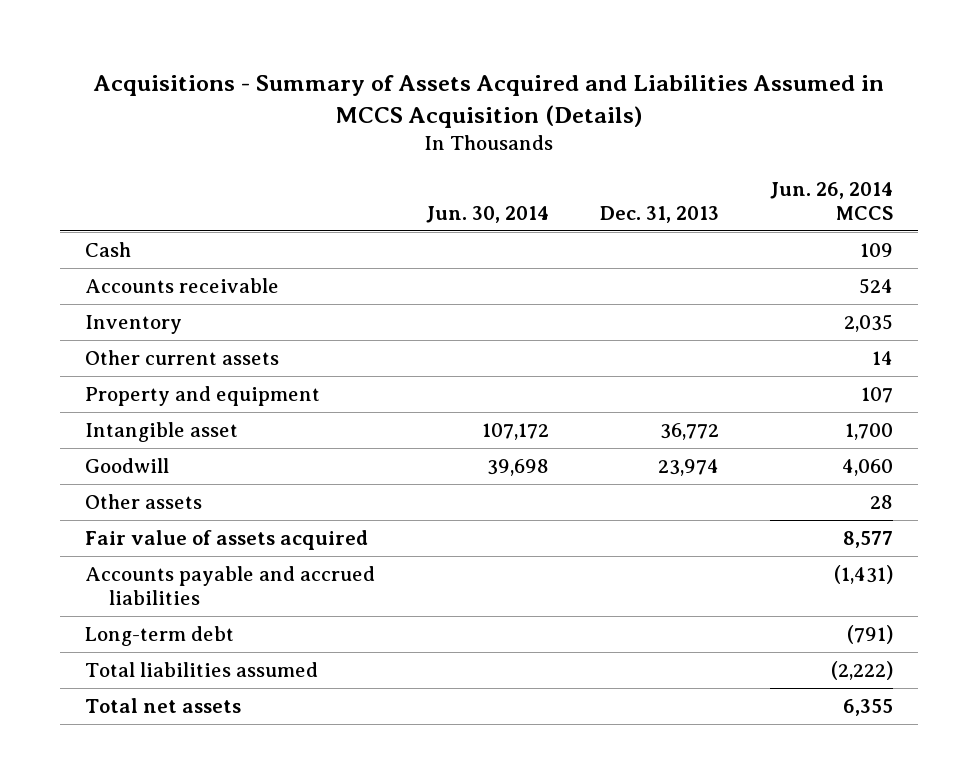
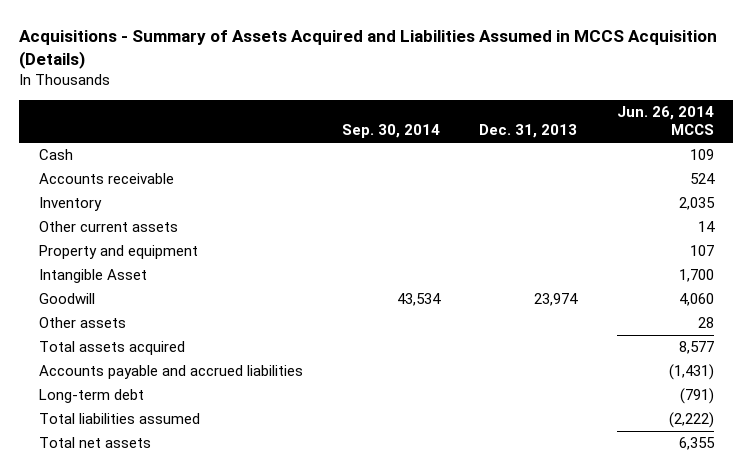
- | Jun. 30, 2014 | Dec. 31, 2013 | Jun. 26, 2014 MCCS
+ | Sep. 30, 2014 | Dec. 31, 2013 | Jun. 26, 2014 MCCS
- Intangible asset | 107,172 | 36,772 | 1,700
+ Intangible Asset | | | 1,700
- Fair value of assets acquired | | | 8,577
+ Total assets acquired | | | 8,577

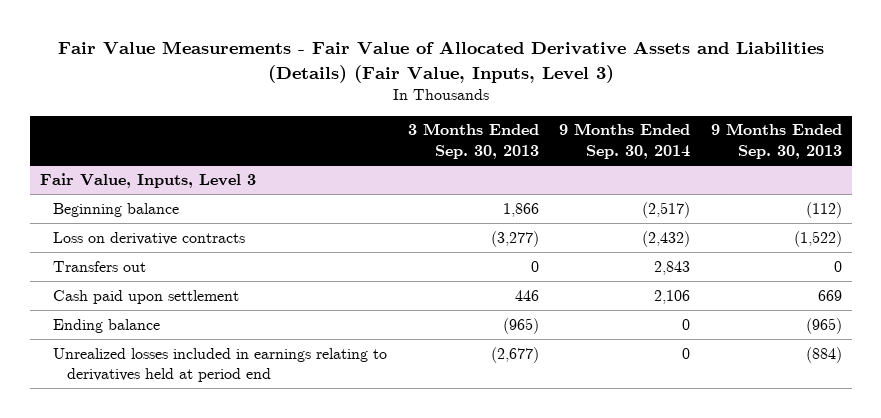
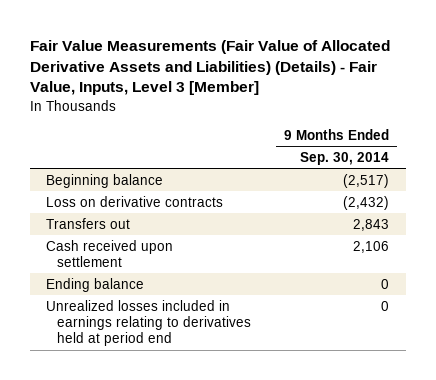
- Fair Value Measurements - Fair Value of Allocated Derivative Assets and Liabilities (Details) (Fair Value, Inputs, Level 3)
+ Fair Value Measurements (Fair Value of Allocated Derivative Assets and Liabilities) (Details) - Fair Value, Inputs, Level 3 [Member]
- | 3 Months Ended Sep. 30, 2013 | 9 Months Ended Sep. 30, 2014 | 9 Months Ended Sep. 30, 2013
+ | 9 Months Ended Sep. 30, 2014
- Fair Value, Inputs, Level 3
- Cash paid upon settlement | 446 | 2,106 | 669
+ Cash received upon settlement | 2,106

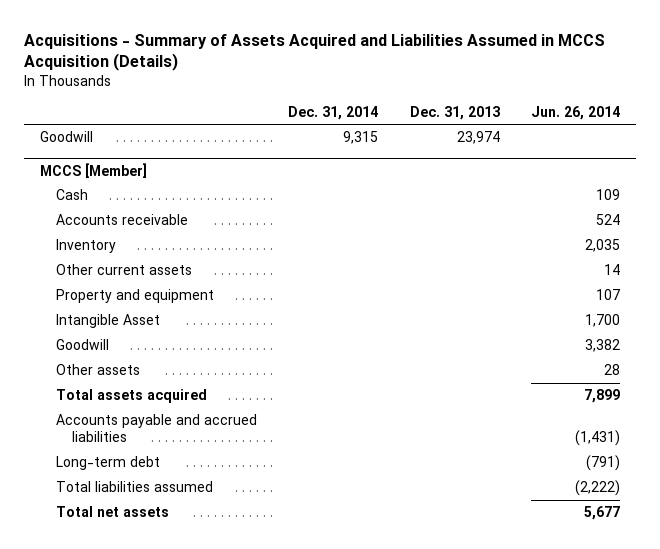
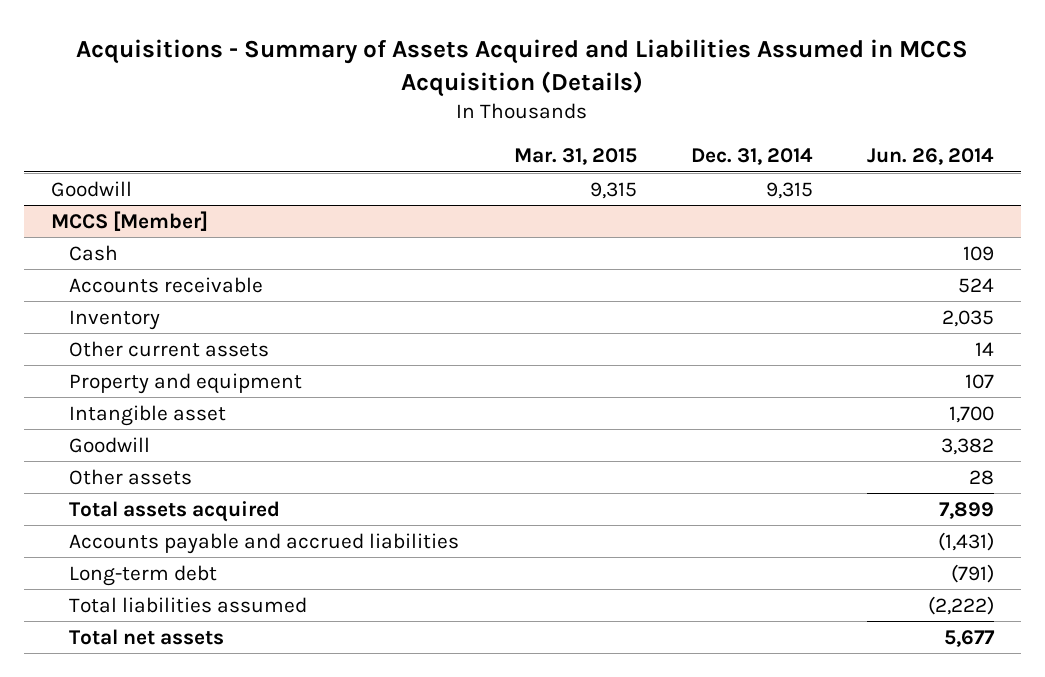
- | Dec. 31, 2014 | Dec. 31, 2013 | Jun. 26, 2014
+ | Mar. 31, 2015 | Dec. 31, 2014 | Jun. 26, 2014
@ MCCS [Member]
- Intangible Asset | | | 1,700
+ Intangible asset | | | 1,700

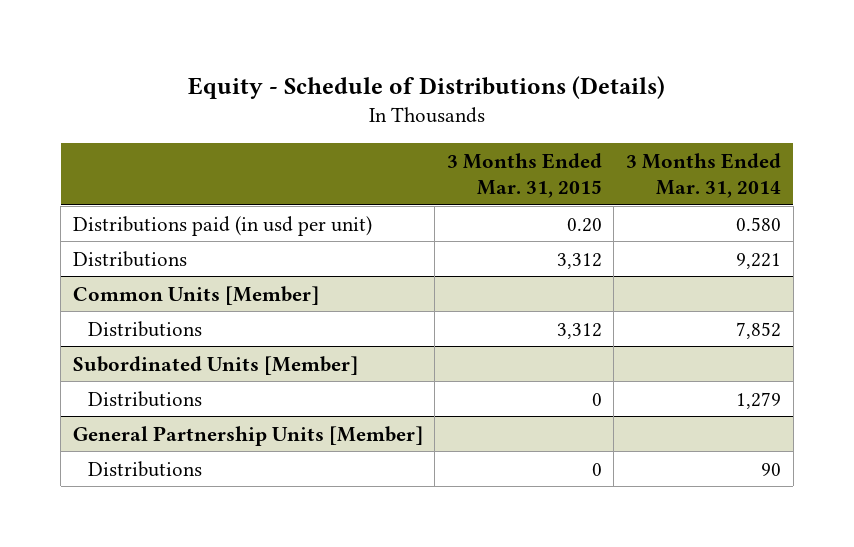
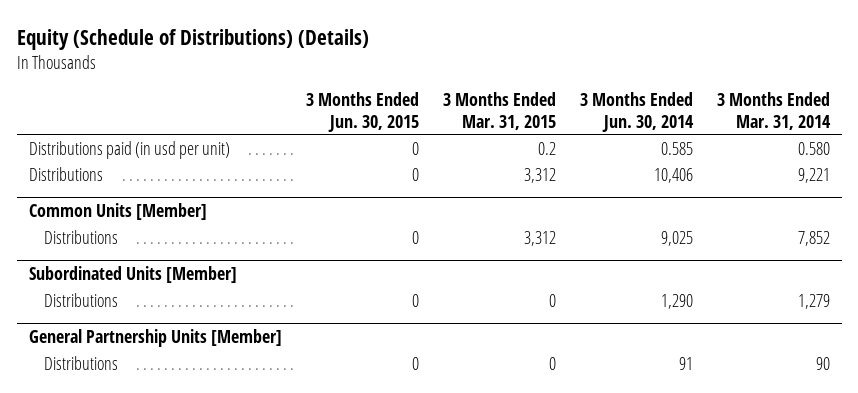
- Equity - Schedule of Distributions (Details)
+ Equity (Schedule of Distributions) (Details)
- | 3 Months Ended Mar. 31, 2015 | 3 Months Ended Mar. 31, 2014
+ | 3 Months Ended Jun. 30, 2015 | 3 Months Ended Mar. 31, 2015 | 3 Months Ended Jun. 30, 2014 | 3 Months Ended Mar. 31, 2014
- Distributions paid (in usd per unit) | 0.20 | 0.580
+ Distributions paid (in usd per unit) | 0 | 0.2 | 0.585 | 0.580

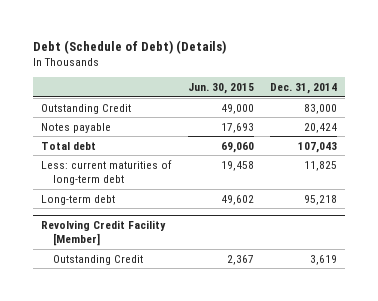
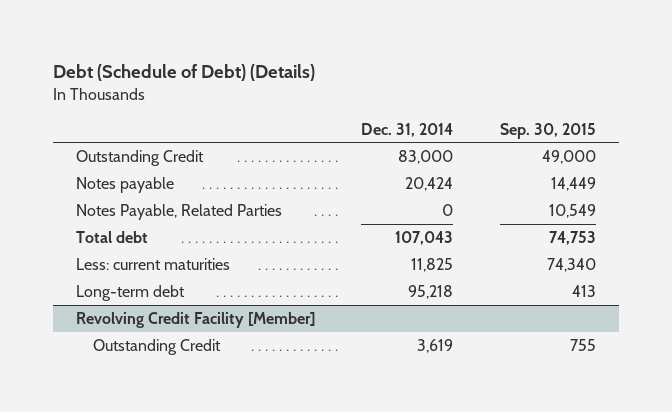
- | Jun. 30, 2015 | Dec. 31, 2014
+ | Dec. 31, 2014 | Sep. 30, 2015
+ Notes Payable, Related Parties | 0 | 10,549
- Less: current maturities of long-term debt | 19,458 | 11,825
+ Less: current maturities | 11,825 | 74,340

